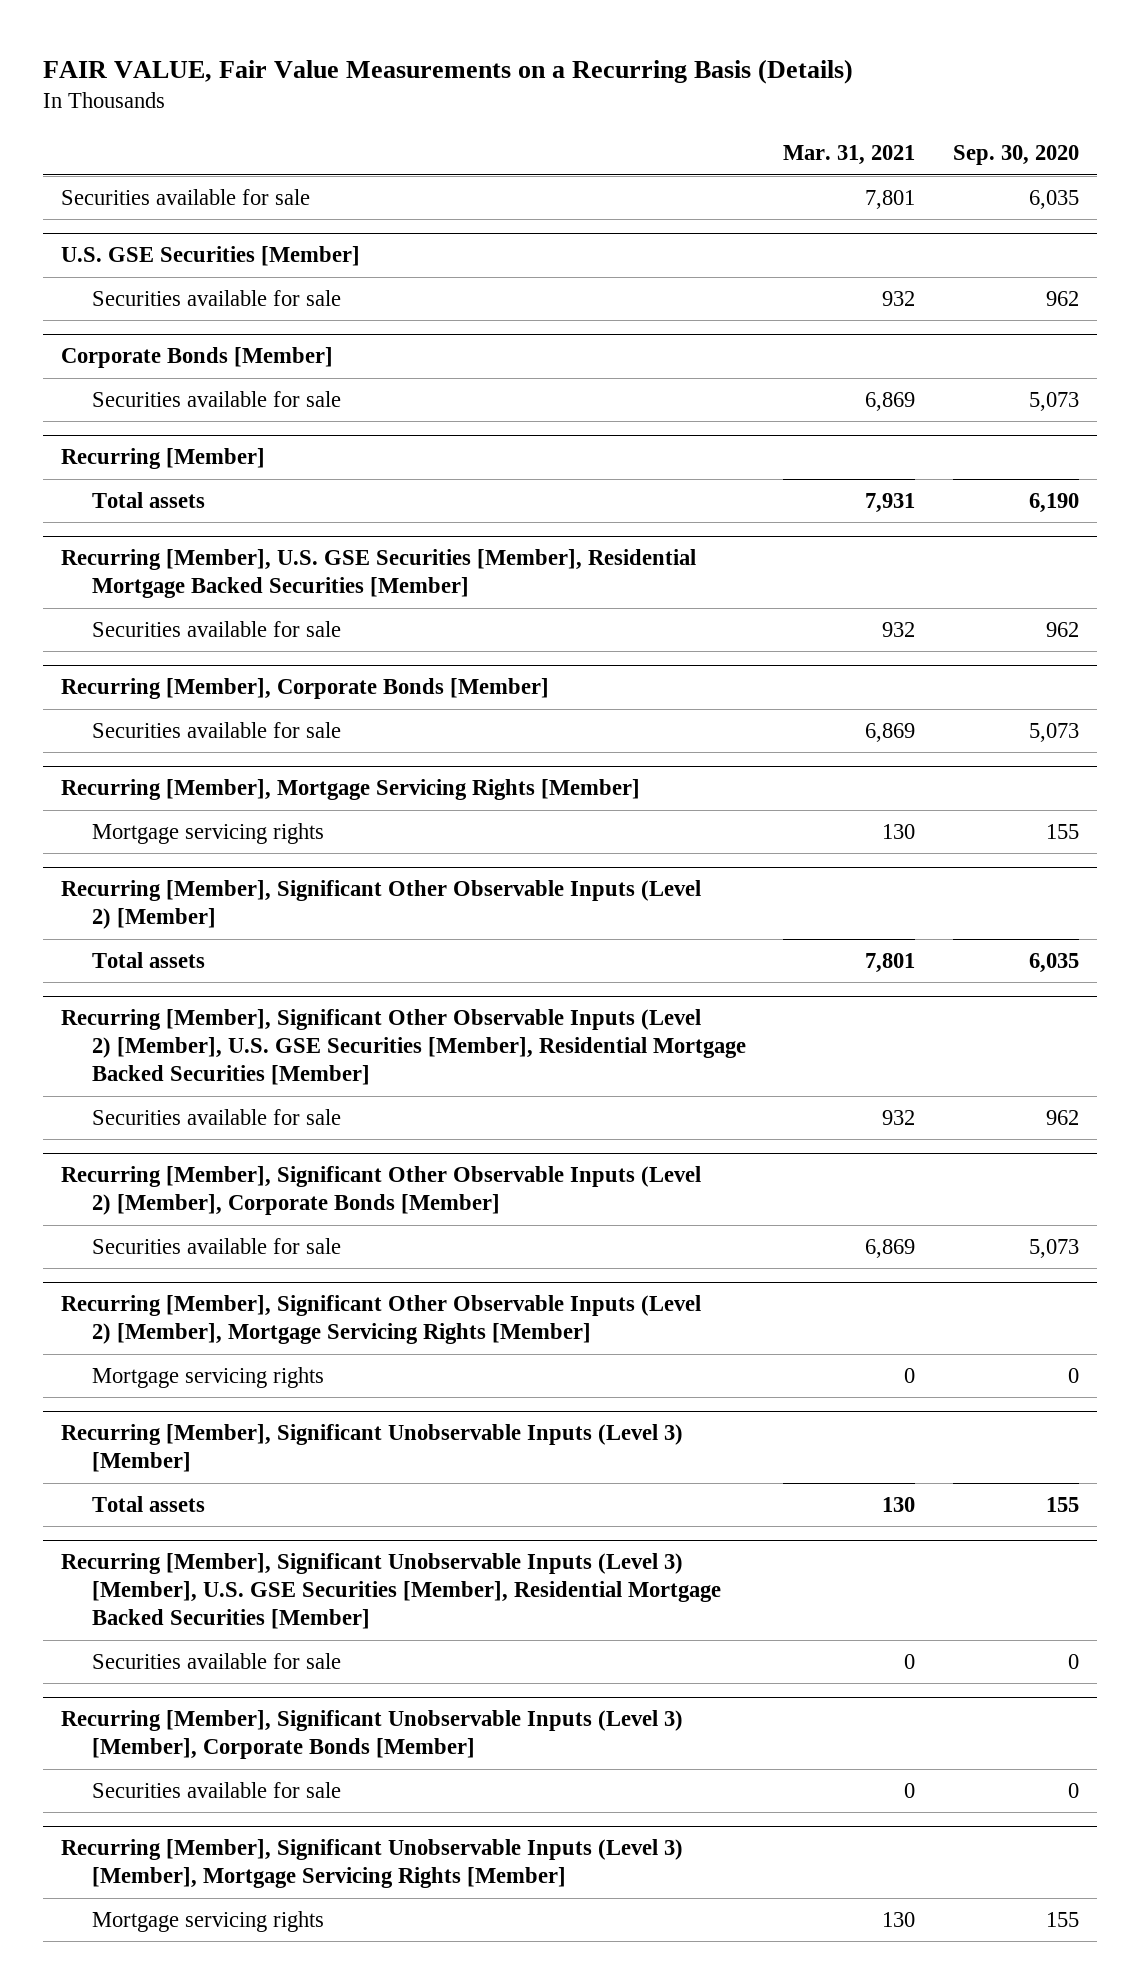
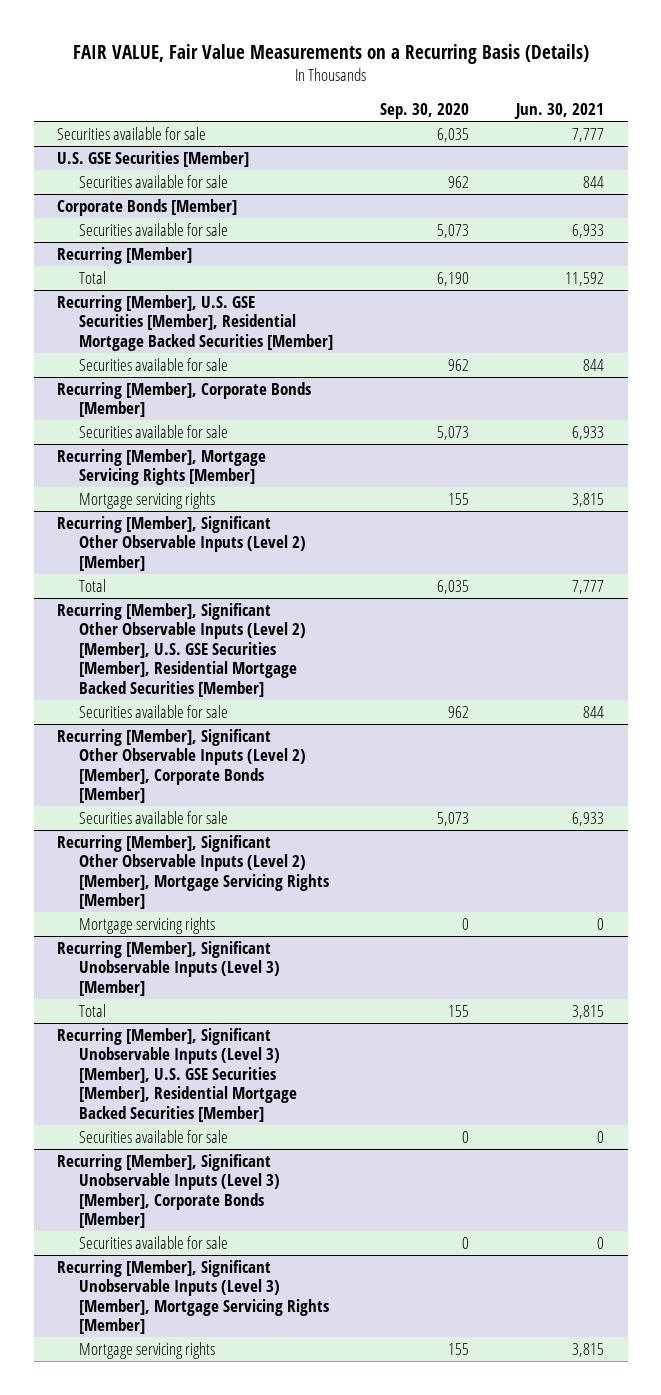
- | Mar. 31, 2021 | Sep. 30, 2020
+ | Sep. 30, 2020 | Jun. 30, 2021
@ Recurring [Member]
- Total assets | 7,931 | 6,190
+ Total | 6,190 | 11,592
@ Recurring [Member], Significant Other Observable Inputs (Level 2) [Member]
- Total assets | 7,801 | 6,035
+ Total | 6,035 | 7,777
@ Recurring [Member], Significant Unobservable Inputs (Level 3) [Member]
- Total assets | 130 | 155
+ Total | 155 | 3,815

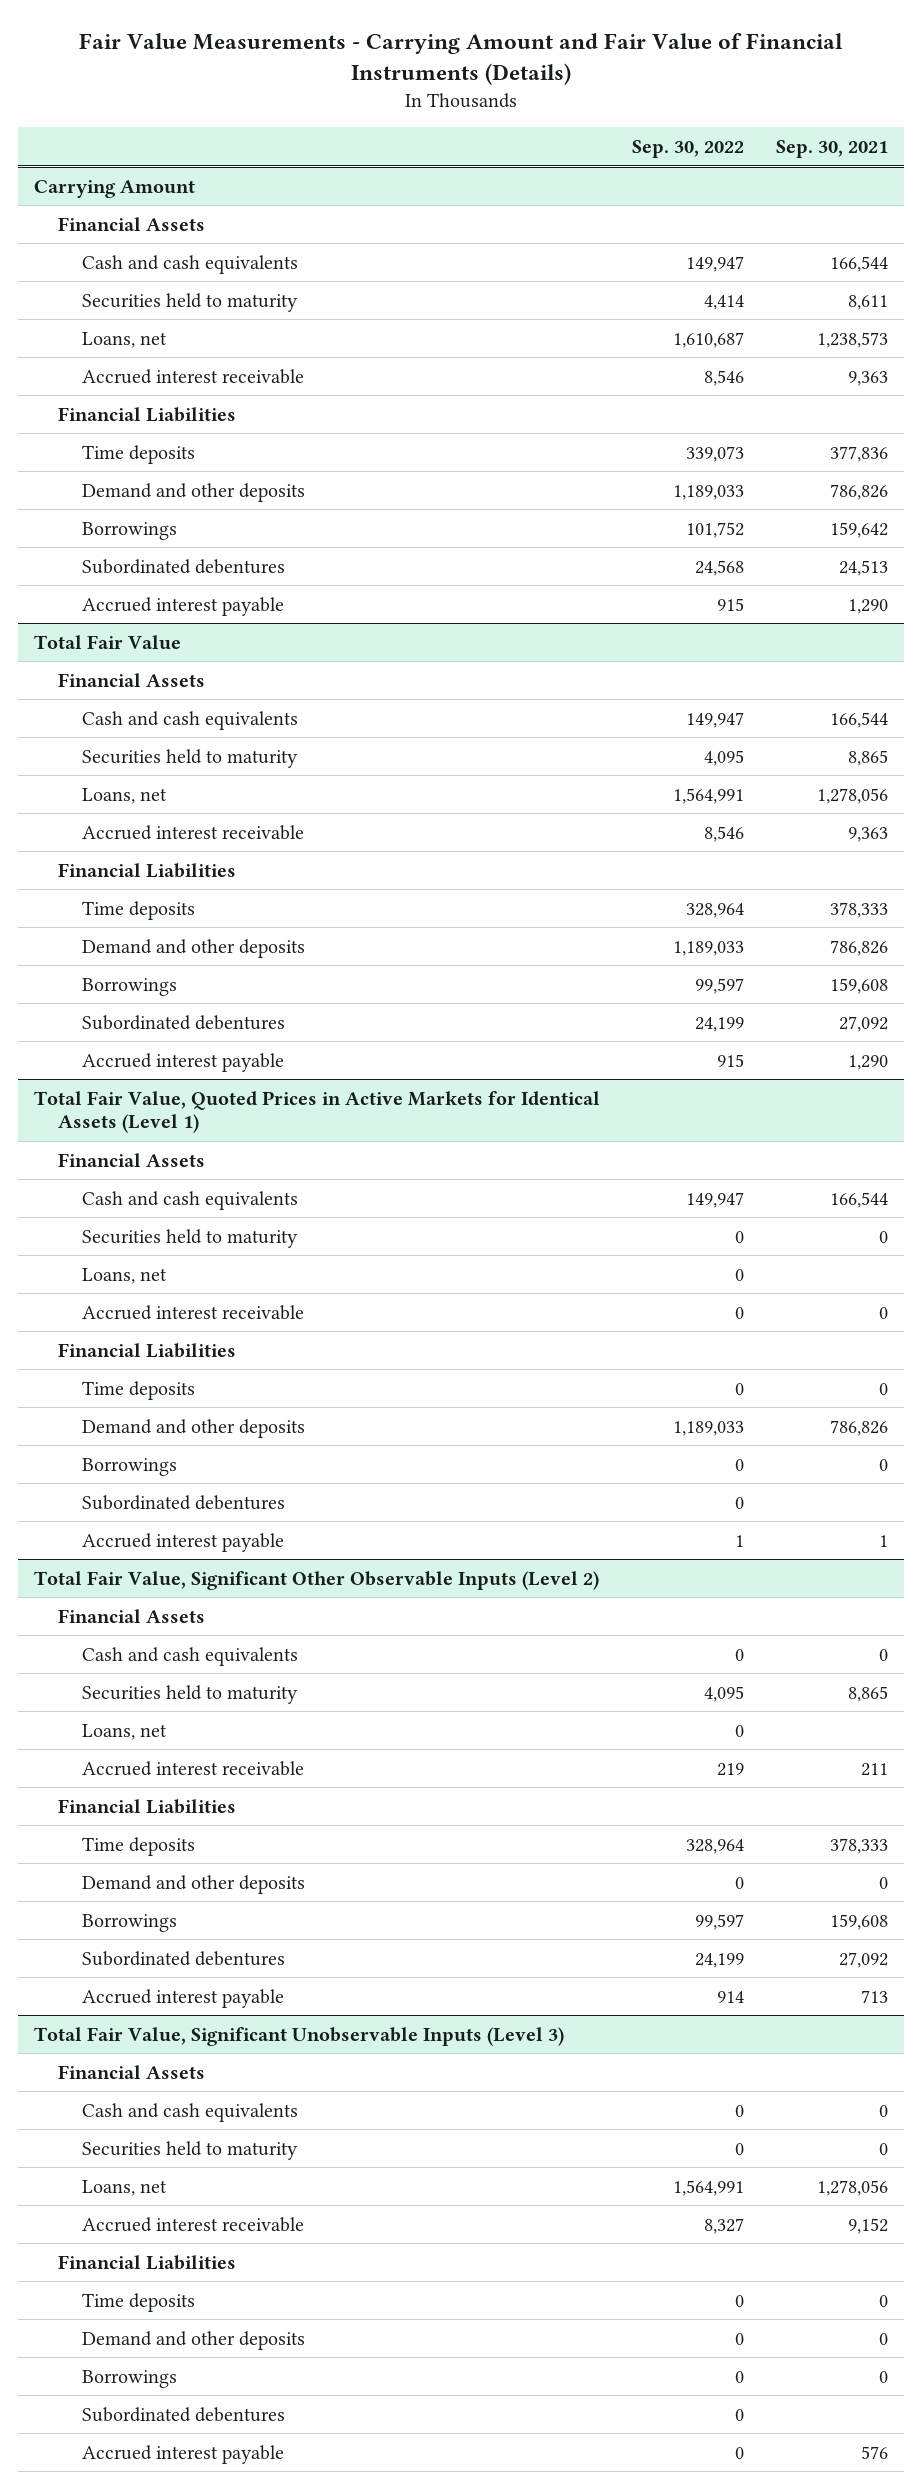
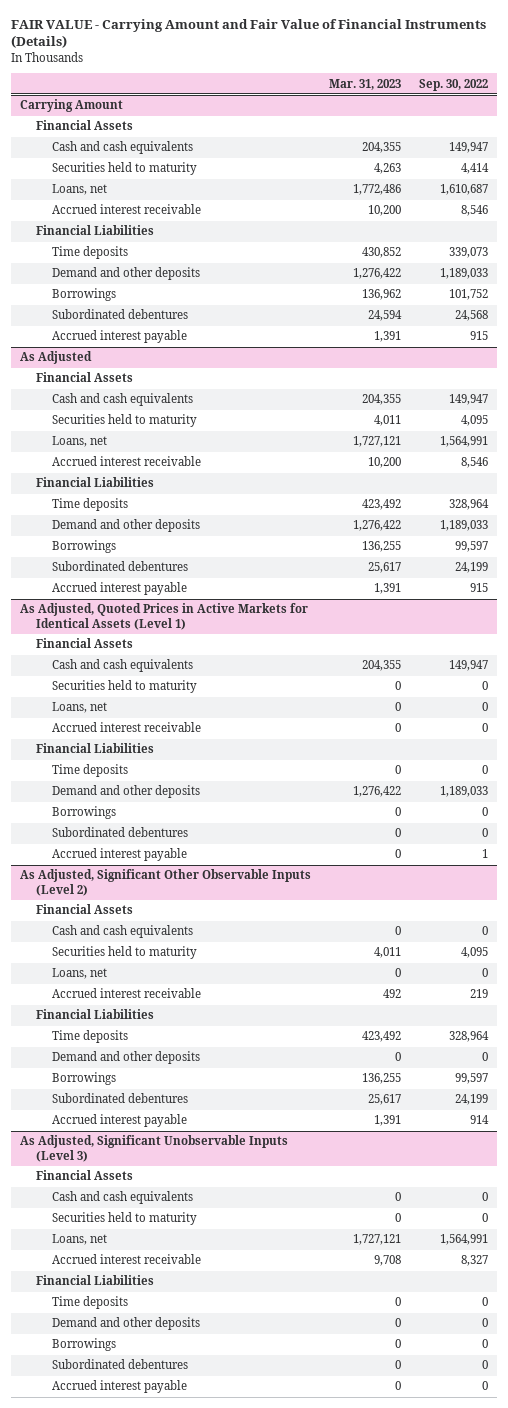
- Fair Value Measurements - Carrying Amount and Fair Value of Financial Instruments (Details)
+ FAIR VALUE - Carrying Amount and Fair Value of Financial Instruments (Details)
- | Sep. 30, 2022 | Sep. 30, 2021
+ | Mar. 31, 2023 | Sep. 30, 2022
- Total Fair Value
+ As Adjusted
- Total Fair Value, Quoted Prices in Active Markets for Identical Assets (Level 1)
+ As Adjusted, Quoted Prices in Active Markets for Identical Assets (Level 1)
- Total Fair Value, Significant Other Observable Inputs (Level 2)
+ As Adjusted, Significant Other Observable Inputs (Level 2)
- Total Fair Value, Significant Unobservable Inputs (Level 3)
+ As Adjusted, Significant Unobservable Inputs (Level 3)

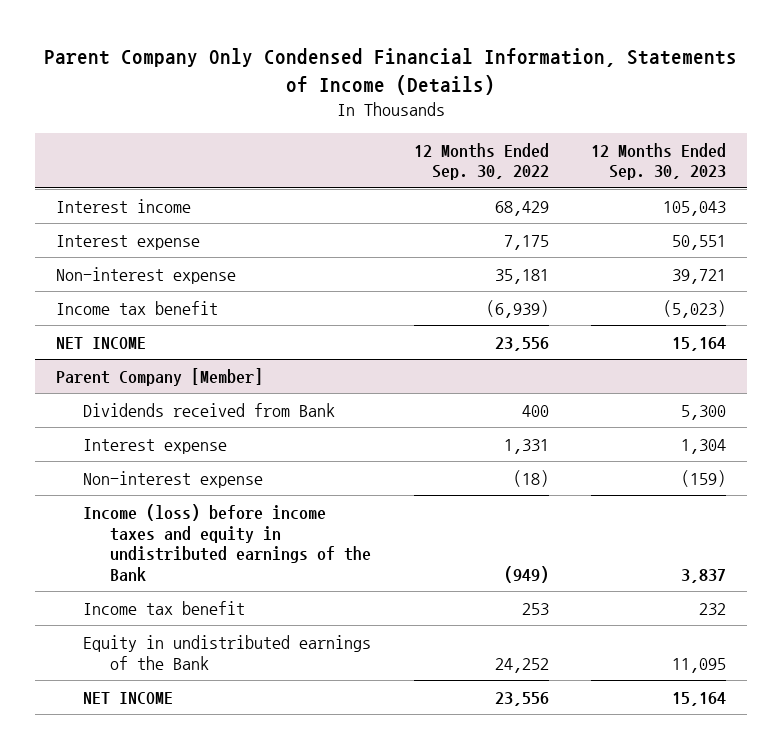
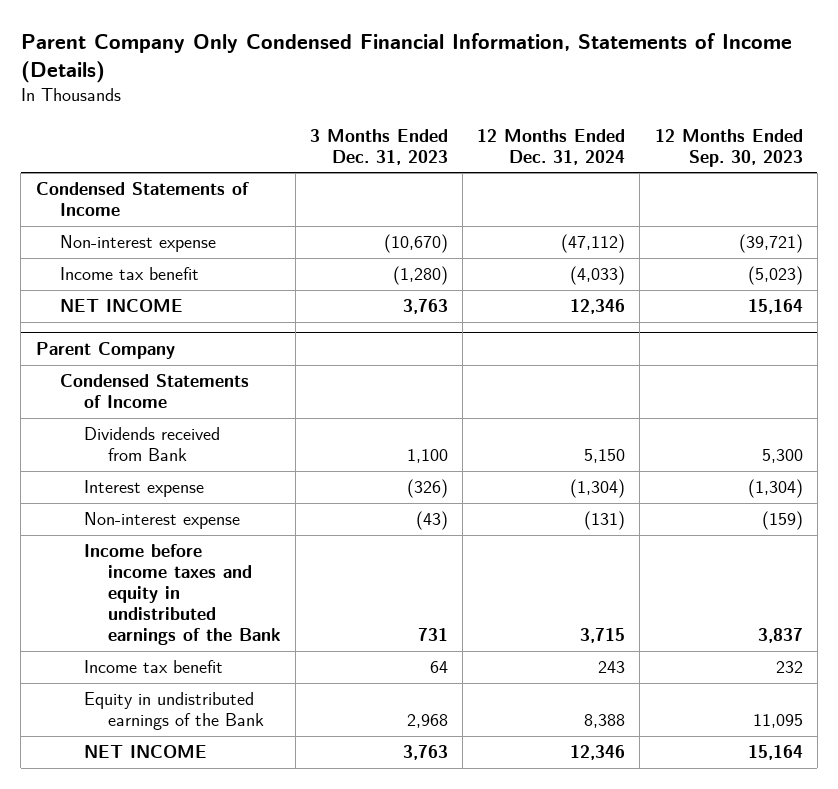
- | 12 Months Ended Sep. 30, 2022 | 12 Months Ended Sep. 30, 2023
+ | 3 Months Ended Dec. 31, 2023 | 12 Months Ended Dec. 31, 2024 | 12 Months Ended Sep. 30, 2023
- Interest income | 68,429 | 105,043
- Interest expense | 7,175 | 50,551
- Non-interest expense | 35,181 | 39,721
+ Condensed Statements of Income
+ Non-interest expense | (10,670) | (47,112) | (39,721)
- Parent Company [Member]
+ Parent Company
+ Condensed Statements of Income
- Interest expense | 1,331 | 1,304
+ Interest expense | (326) | (1,304) | (1,304)
- Income (loss) before income taxes and equity in undistributed earnings of the Bank | (949) | 3,837
+ Income before income taxes and equity in undistributed earnings of the Bank | 731 | 3,715 | 3,837

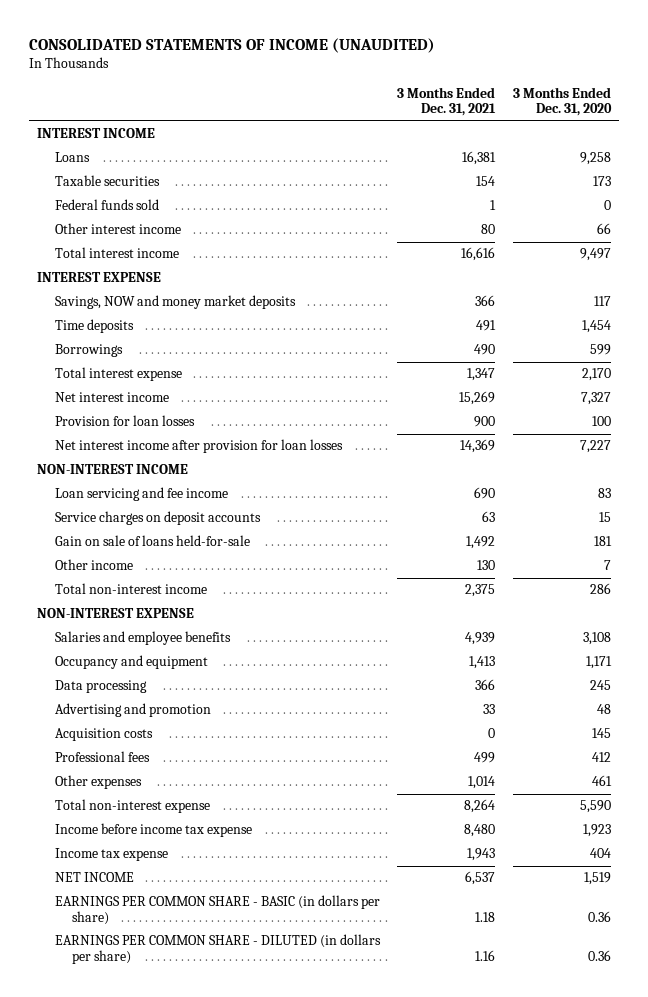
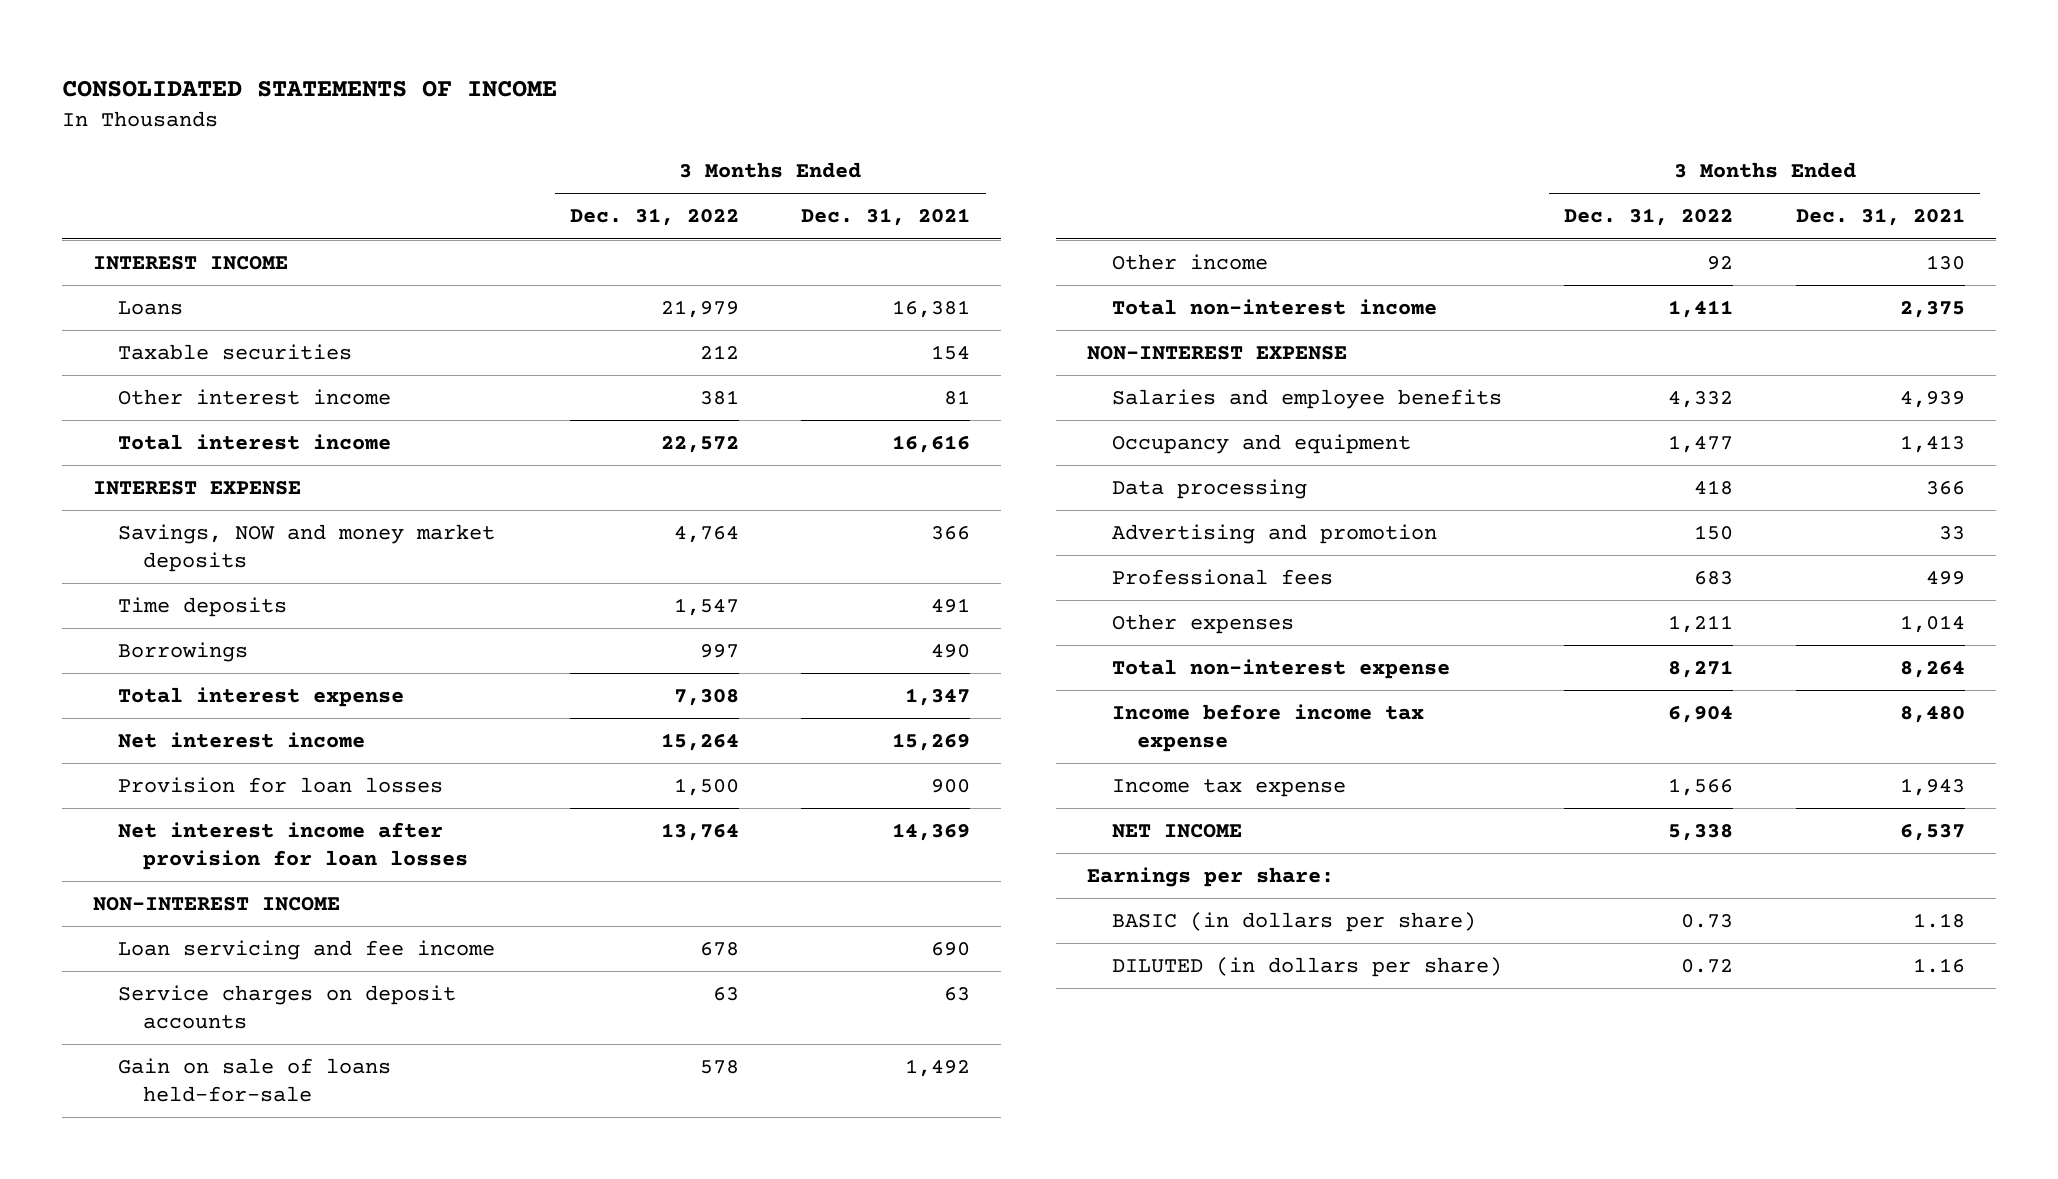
- CONSOLIDATED STATEMENTS OF INCOME (UNAUDITED)
+ CONSOLIDATED STATEMENTS OF INCOME
- | 3 Months Ended Dec. 31, 2021 | 3 Months Ended Dec. 31, 2020
+ | 3 Months Ended Dec. 31, 2022 | 3 Months Ended Dec. 31, 2021
- Federal funds sold | 1 | 0
- Other interest income | 80 | 66
+ Other interest income | 381 | 81
- Acquisition costs | 0 | 145
- EARNINGS PER COMMON SHARE - BASIC (in dollars per share) | 1.18 | 0.36
- EARNINGS PER COMMON SHARE - DILUTED (in dollars per share) | 1.16 | 0.36
+ Earnings per share:
+ BASIC (in dollars per share) | 0.73 | 1.18
+ DILUTED (in dollars per share) | 0.72 | 1.16

